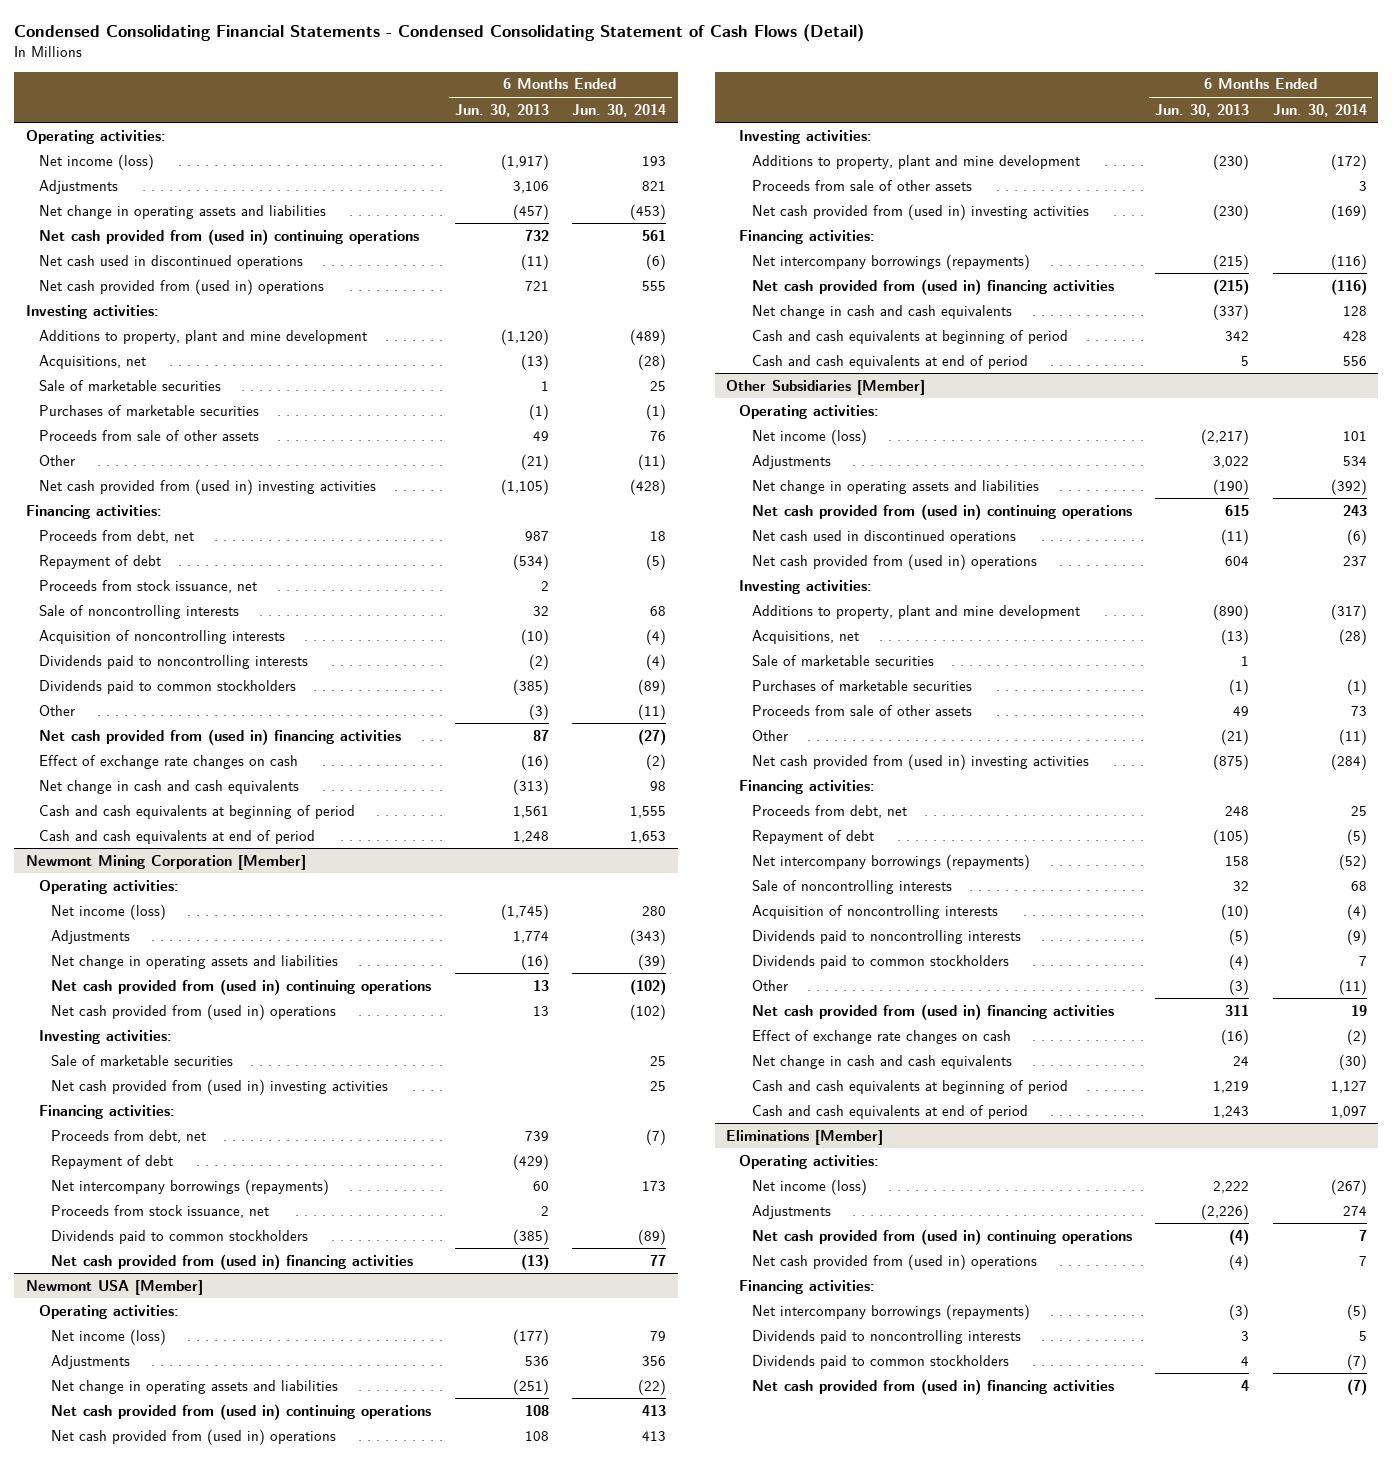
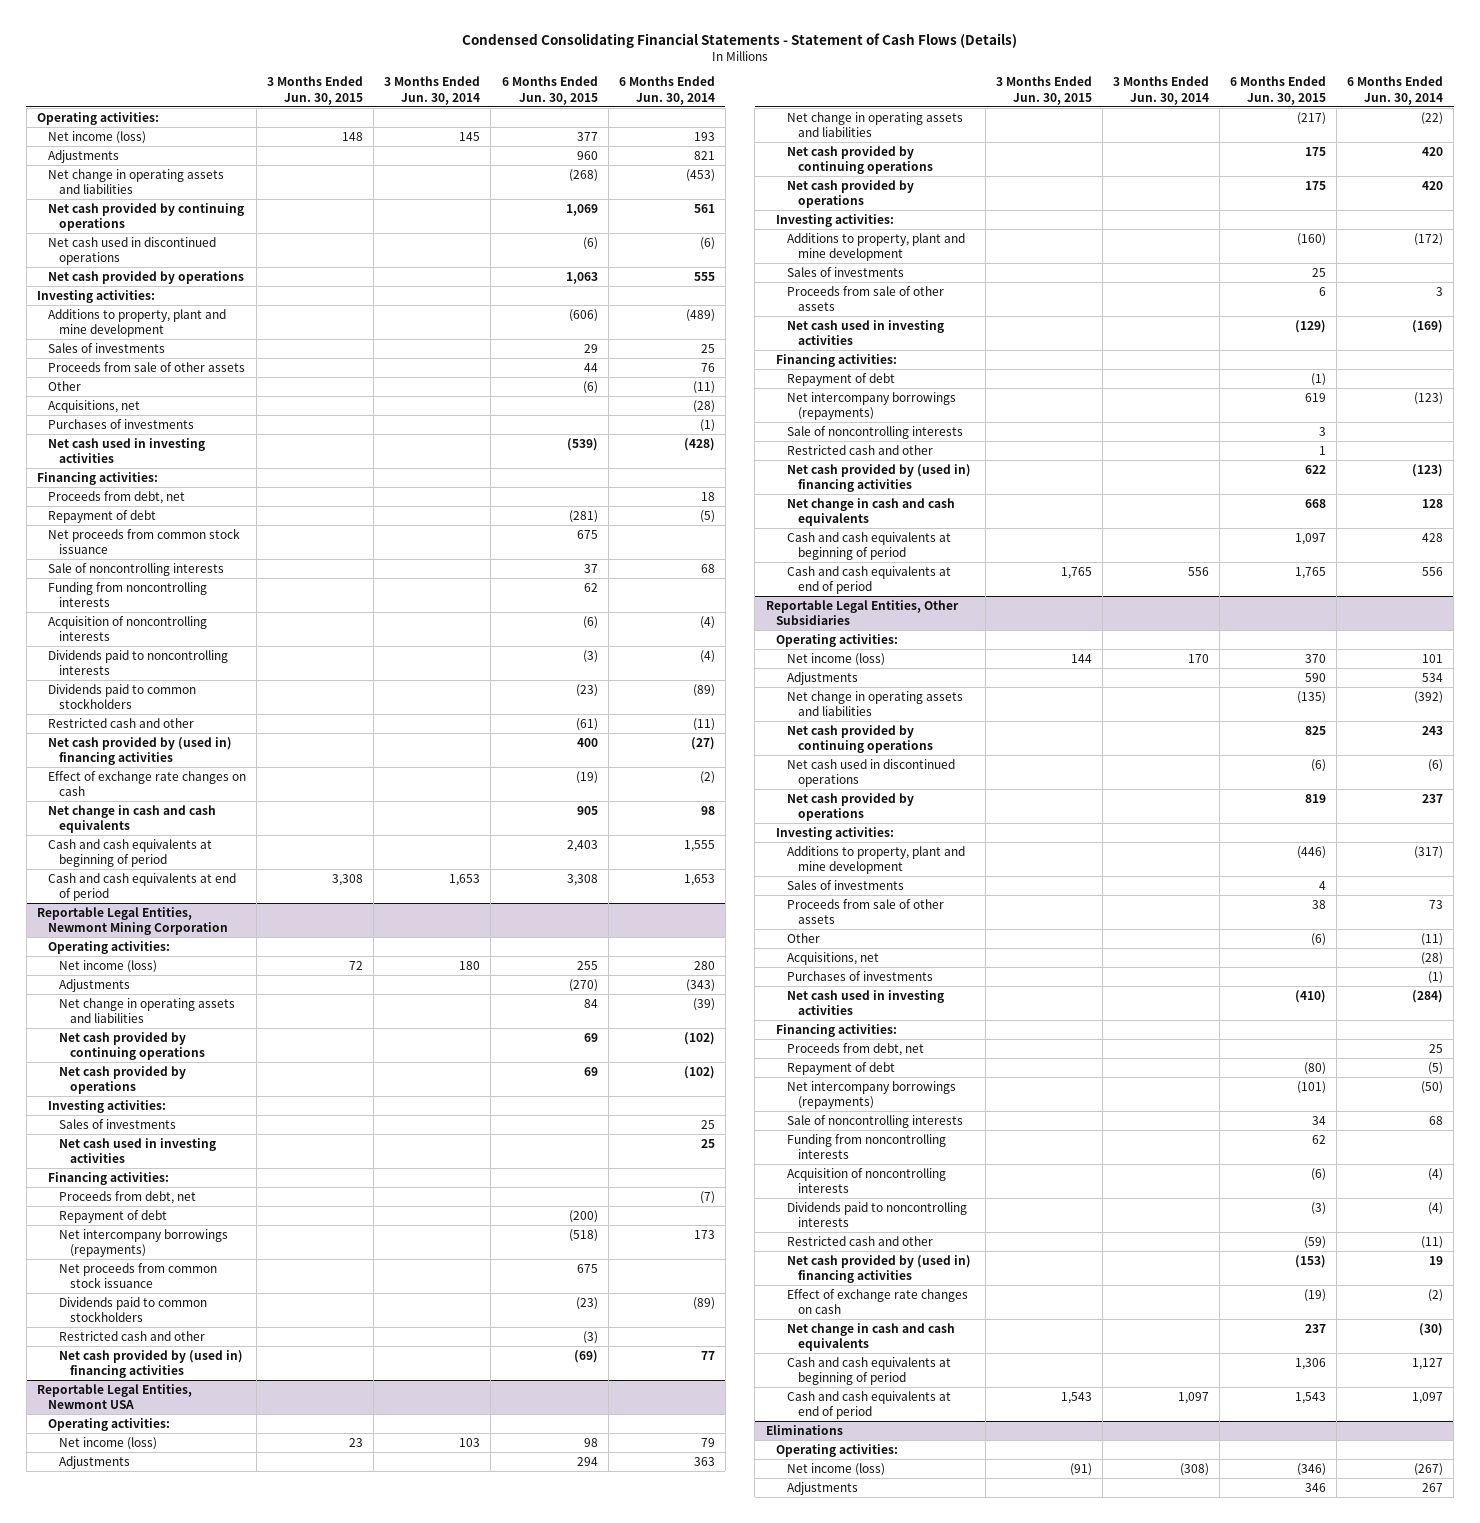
- Condensed Consolidating Financial Statements - Condensed Consolidating Statement of Cash Flows (Detail)
+ Condensed Consolidating Financial Statements - Statement of Cash Flows (Details)
- | 6 Months Ended Jun. 30, 2013 | 6 Months Ended Jun. 30, 2014
+ | 3 Months Ended Jun. 30, 2015 | 3 Months Ended Jun. 30, 2014 | 6 Months Ended Jun. 30, 2015 | 6 Months Ended Jun. 30, 2014
- Net cash provided from (used in) continuing operations | 732 | 561
+ Net cash provided by continuing operations | | | 1,069 | 561
- Net cash provided from (used in) operations | 721 | 555
+ Net cash provided by operations | | | 1,063 | 555
- Sale of marketable securities | 1 | 25
- Purchases of marketable securities | (1) | (1)
+ Sales of investments | | | 29 | 25
- Net cash provided from (used in) investing activities | (1,105) | (428)
moved down: Acquisitions, net | | | | (28)
+ Purchases of investments | | | | (1)
+ Net cash used in investing activities | | | (539) | (428)
- Proceeds from stock issuance, net | 2 |
+ Net proceeds from common stock issuance | | | 675 |
+ Funding from noncontrolling interests | | | 62 |
- Other | (3) | (11)
- Net cash provided from (used in) financing activities | 87 | (27)
+ Restricted cash and other | | | (61) | (11)
+ Net cash provided by (used in) financing activities | | | 400 | (27)
- Newmont Mining Corporation [Member]
+ Reportable Legal Entities, Newmont Mining Corporation
- Net cash provided from (used in) continuing operations | 13 | (102)
- Net cash provided from (used in) operations | 13 | (102)
+ Net cash provided by continuing operations | | | 69 | (102)
+ Net cash provided by operations | | | 69 | (102)
- Sale of marketable securities | | 25
- Net cash provided from (used in) investing activities | | 25
+ Sales of investments | | | | 25
+ Net cash used in investing activities | | | | 25
- Proceeds from stock issuance, net | 2 |
+ Net proceeds from common stock issuance | | | 675 |
- Net cash provided from (used in) financing activities | (13) | 77
- Newmont USA [Member]
+ Restricted cash and other | | | (3) |
+ Net cash provided by (used in) financing activities | | | (69) | 77
+ Reportable Legal Entities, Newmont USA
- Adjustments | 536 | 356
+ Adjustments | | | 294 | 363
- Net cash provided from (used in) continuing operations | 108 | 413
- Net cash provided from (used in) operations | 108 | 413
+ Net cash provided by continuing operations | | | 175 | 420
+ Net cash provided by operations | | | 175 | 420
+ Sales of investments | | | 25 |
- Net cash provided from (used in) investing activities | (230) | (169)
+ Net cash used in investing activities | | | (129) | (169)
- Net intercompany borrowings (repayments) | (215) | (116)
- Net cash provided from (used in) financing activities | (215) | (116)
+ Repayment of debt | | | (1) |
+ Net intercompany borrowings (repayments) | | | 619 | (123)
+ Sale of noncontrolling interests | | | 3 |
+ Restricted cash and other | | | 1 |
+ Net cash provided by (used in) financing activities | | | 622 | (123)
- Other Subsidiaries [Member]
+ Reportable Legal Entities, Other Subsidiaries
- Net cash provided from (used in) continuing operations | 615 | 243
+ Net cash provided by continuing operations | | | 825 | 243
- Net cash provided from (used in) operations | 604 | 237
+ Net cash provided by operations | | | 819 | 237
- Acquisitions, net | (13) | (28)
- Sale of marketable securities | 1 |
- Purchases of marketable securities | (1) | (1)
+ Sales of investments | | | 4 |
- Net cash provided from (used in) investing activities | (875) | (284)
+ Acquisitions, net | | | | (28)
+ Purchases of investments | | | | (1)
+ Net cash used in investing activities | | | (410) | (284)
- Net intercompany borrowings (repayments) | 158 | (52)
+ Net intercompany borrowings (repayments) | | | (101) | (50)
+ Funding from noncontrolling interests | | | 62 |
- Dividends paid to noncontrolling interests | (5) | (9)
- Dividends paid to common stockholders | (4) | 7
- Other | (3) | (11)
- Net cash provided from (used in) financing activities | 311 | 19
+ Dividends paid to noncontrolling interests | | | (3) | (4)
+ Restricted cash and other | | | (59) | (11)
+ Net cash provided by (used in) financing activities | | | (153) | 19
- Eliminations [Member]
+ Eliminations
- Adjustments | (2,226) | 274
- Net cash provided from (used in) continuing operations | (4) | 7
- Net cash provided from (used in) operations | (4) | 7
- Financing activities:
- Net intercompany borrowings (repayments) | (3) | (5)
- Dividends paid to noncontrolling interests | 3 | 5
- Dividends paid to common stockholders | 4 | (7)
- Net cash provided from (used in) financing activities | 4 | (7)
+ Adjustments | | | 346 | 267

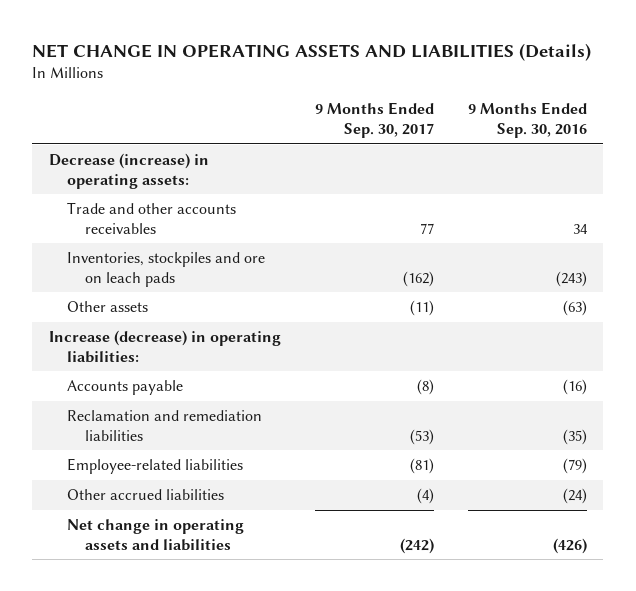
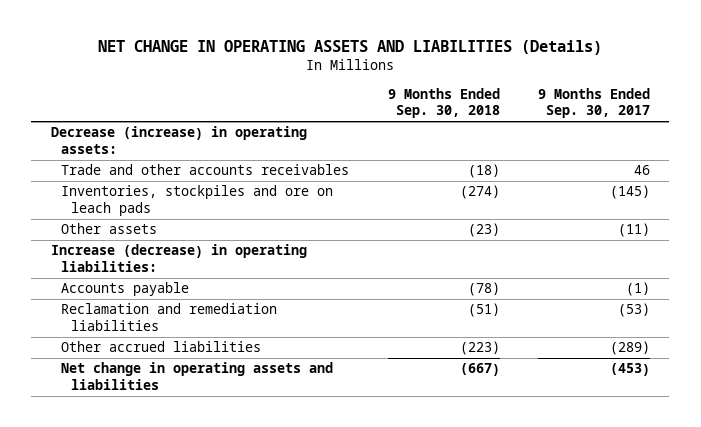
- | 9 Months Ended Sep. 30, 2017 | 9 Months Ended Sep. 30, 2016
+ | 9 Months Ended Sep. 30, 2018 | 9 Months Ended Sep. 30, 2017
- Trade and other accounts receivables | 77 | 34
- Inventories, stockpiles and ore on leach pads | (162) | (243)
+ Trade and other accounts receivables | (18) | 46
+ Inventories, stockpiles and ore on leach pads | (274) | (145)
- Accounts payable | (8) | (16)
+ Accounts payable | (78) | (1)
- Employee-related liabilities | (81) | (79)
- Other accrued liabilities | (4) | (24)
- Net change in operating assets and liabilities | (242) | (426)
+ Other accrued liabilities | (223) | (289)
+ Net change in operating assets and liabilities | (667) | (453)

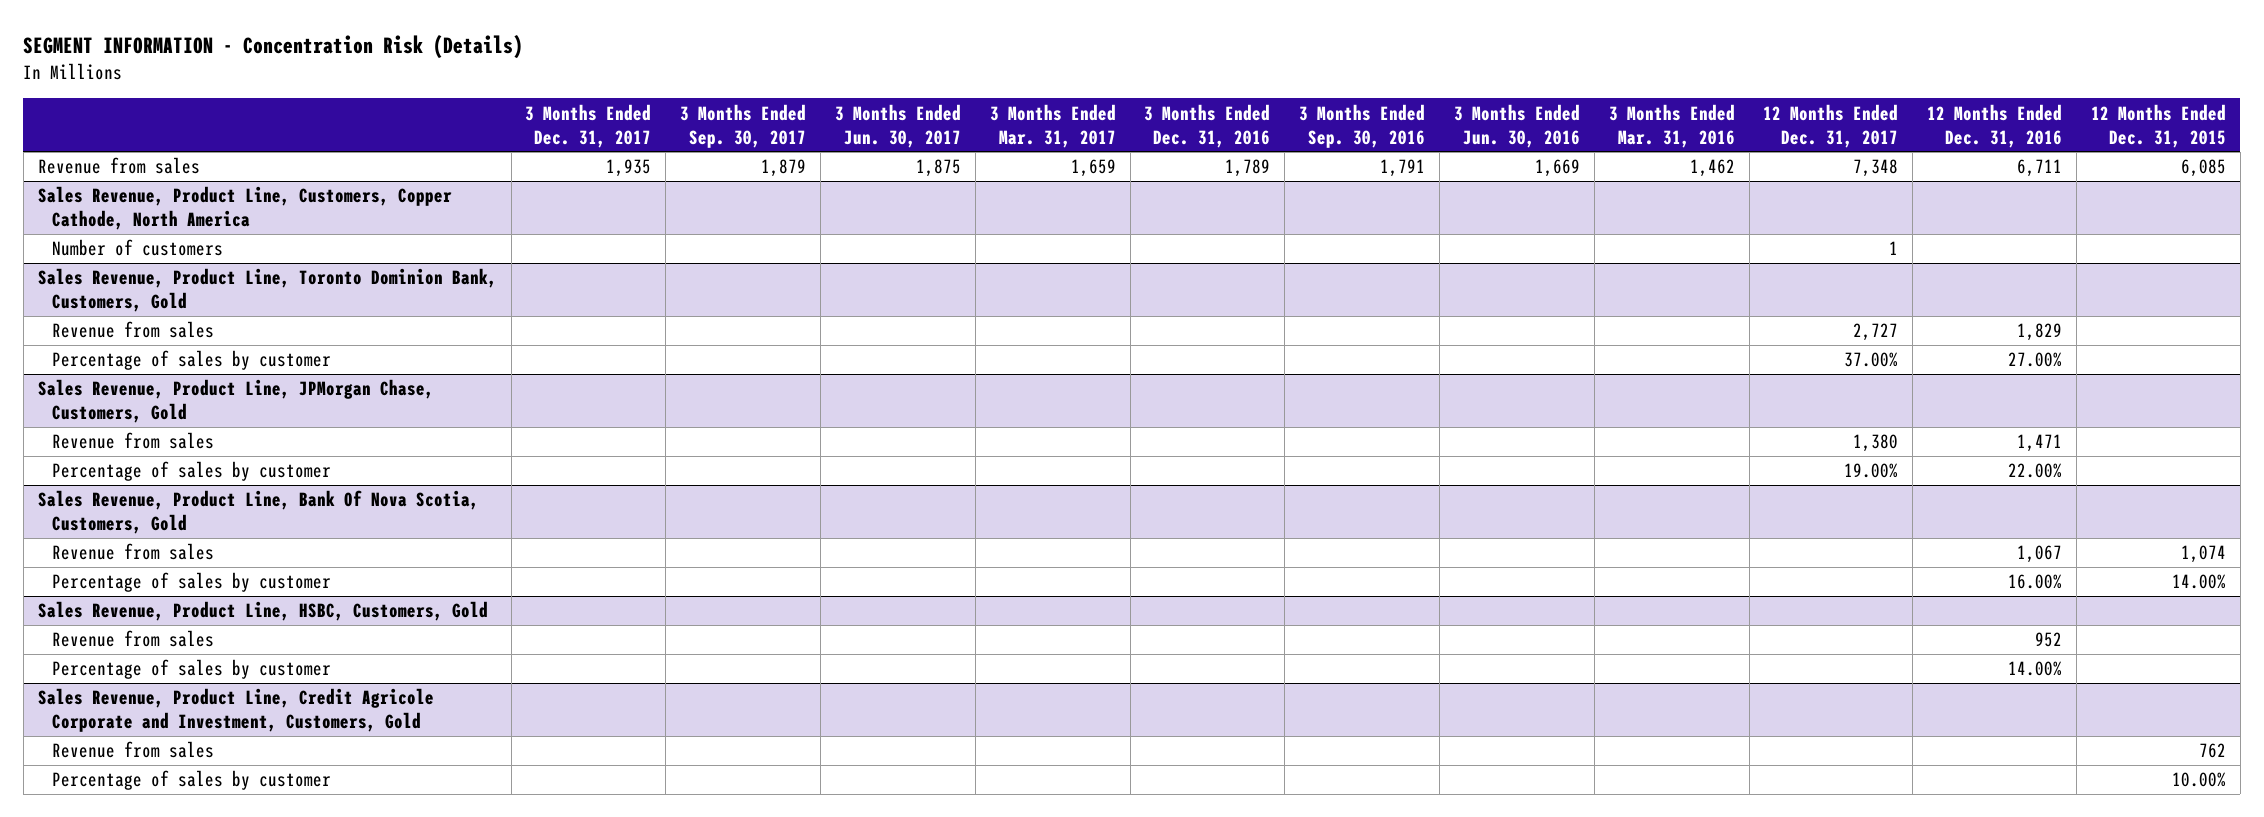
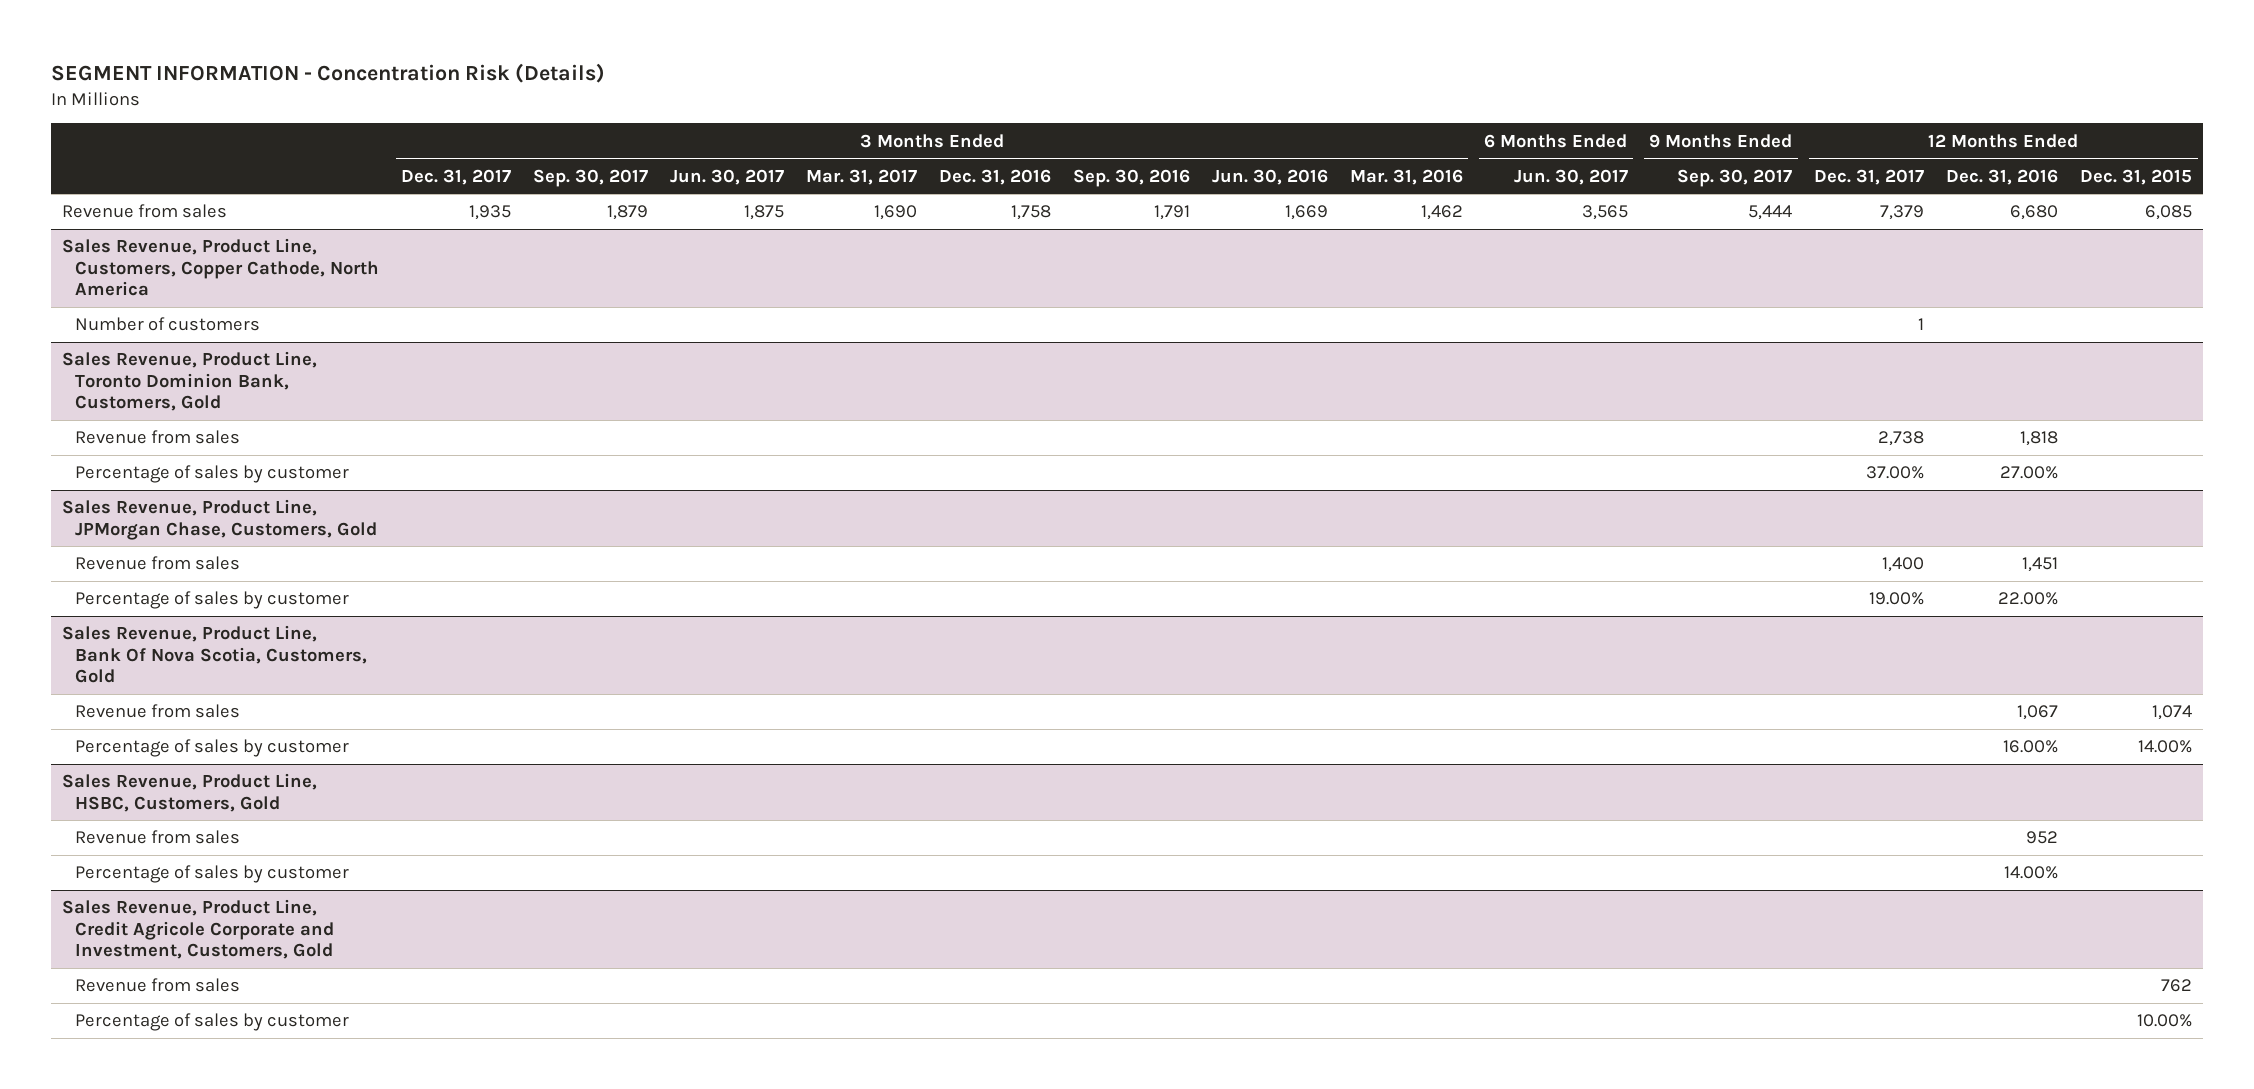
- | 3 Months Ended Dec. 31, 2017 | 3 Months Ended Sep. 30, 2017 | 3 Months Ended Jun. 30, 2017 | 3 Months Ended Mar. 31, 2017 | 3 Months Ended Dec. 31, 2016 | 3 Months Ended Sep. 30, 2016 | 3 Months Ended Jun. 30, 2016 | 3 Months Ended Mar. 31, 2016 | 12 Months Ended Dec. 31, 2017 | 12 Months Ended Dec. 31, 2016 | 12 Months Ended Dec. 31, 2015
+ | 3 Months Ended Dec. 31, 2017 | 3 Months Ended Sep. 30, 2017 | 3 Months Ended Jun. 30, 2017 | 3 Months Ended Mar. 31, 2017 | 3 Months Ended Dec. 31, 2016 | 3 Months Ended Sep. 30, 2016 | 3 Months Ended Jun. 30, 2016 | 3 Months Ended Mar. 31, 2016 | 6 Months Ended Jun. 30, 2017 | 9 Months Ended Sep. 30, 2017 | 12 Months Ended Dec. 31, 2017 | 12 Months Ended Dec. 31, 2016 | 12 Months Ended Dec. 31, 2015
- Revenue from sales | 1,935 | 1,879 | 1,875 | 1,659 | 1,789 | 1,791 | 1,669 | 1,462 | 7,348 | 6,711 | 6,085
+ Revenue from sales | 1,935 | 1,879 | 1,875 | 1,690 | 1,758 | 1,791 | 1,669 | 1,462 | 3,565 | 5,444 | 7,379 | 6,680 | 6,085
@ Sales Revenue, Product Line, Toronto Dominion Bank, Customers, Gold
- Revenue from sales | | | | | | | | | 2,727 | 1,829 |
+ Revenue from sales | | | | | | | | | | | 2,738 | 1,818 |
@ Sales Revenue, Product Line, JPMorgan Chase, Customers, Gold
- Revenue from sales | | | | | | | | | 1,380 | 1,471 |
+ Revenue from sales | | | | | | | | | | | 1,400 | 1,451 |

